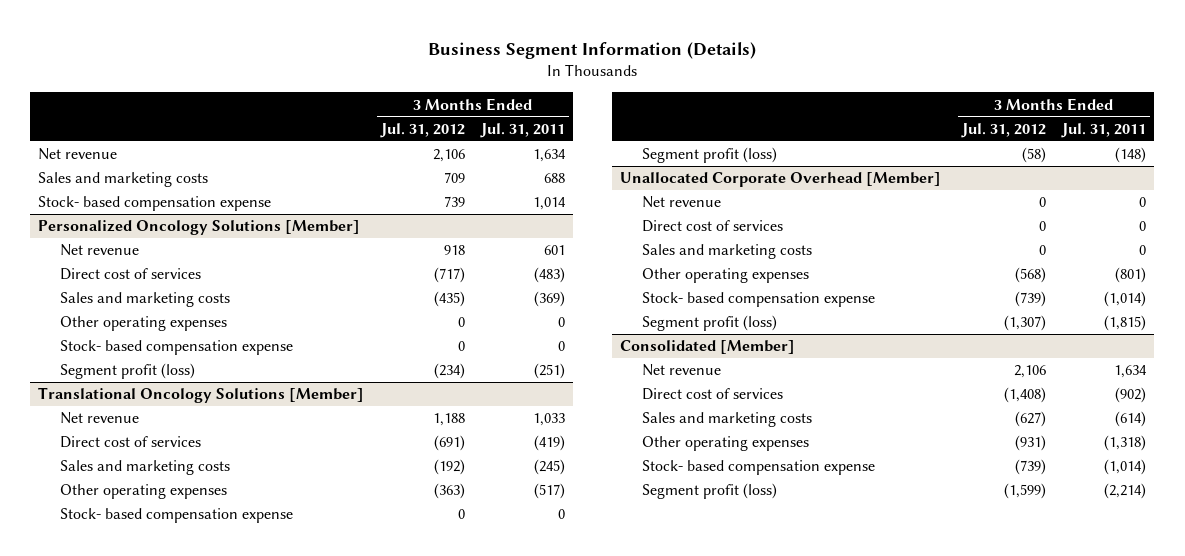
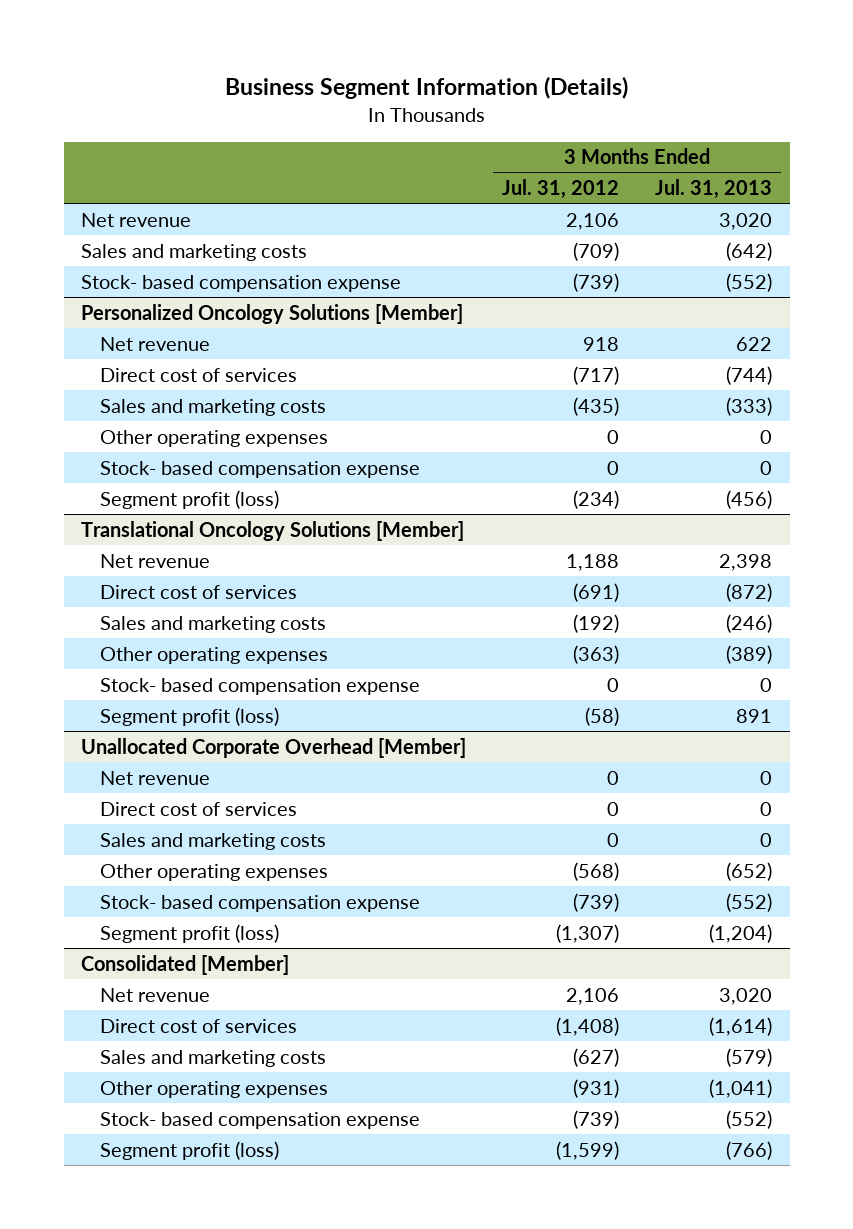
- | 3 Months Ended Jul. 31, 2012 | 3 Months Ended Jul. 31, 2011
+ | 3 Months Ended Jul. 31, 2012 | 3 Months Ended Jul. 31, 2013
- Sales and marketing costs | 709 | 688
- Stock- based compensation expense | 739 | 1,014
+ Sales and marketing costs | (709) | (642)
+ Stock- based compensation expense | (739) | (552)

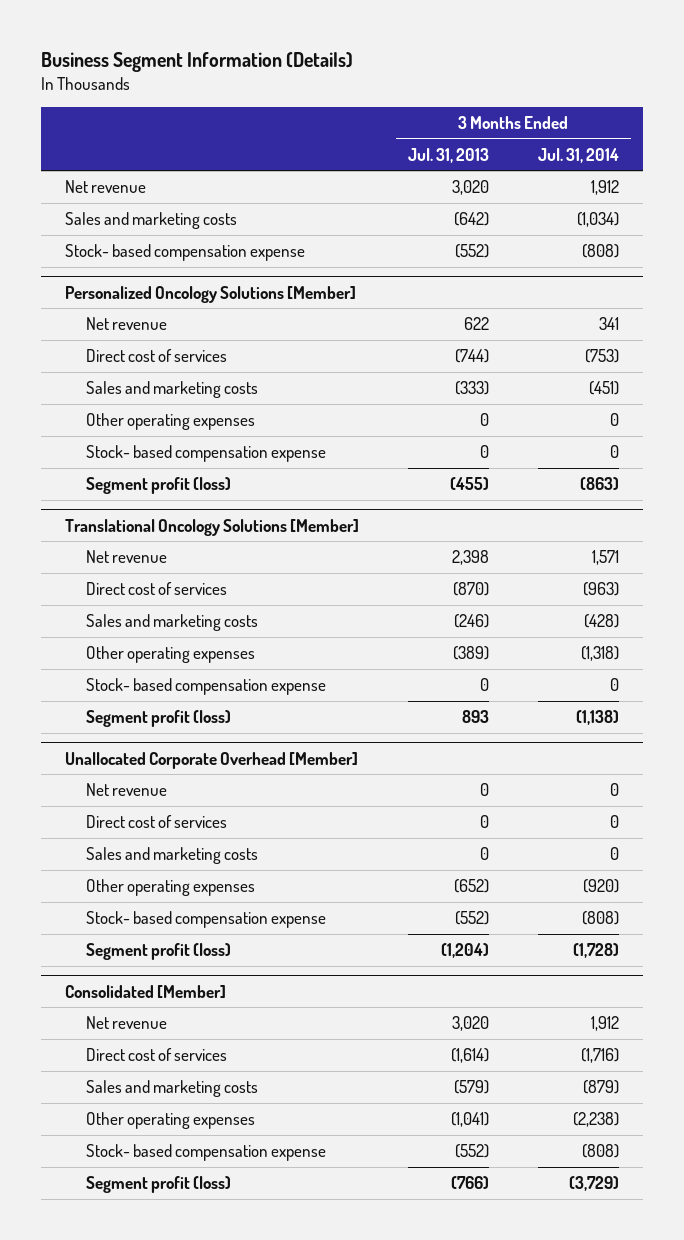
- | 3 Months Ended Jul. 31, 2012 | 3 Months Ended Jul. 31, 2013
+ | 3 Months Ended Jul. 31, 2013 | 3 Months Ended Jul. 31, 2014
@ Personalized Oncology Solutions [Member]
- Segment profit (loss) | (234) | (456)
+ Segment profit (loss) | (455) | (863)
@ Translational Oncology Solutions [Member]
- Direct cost of services | (691) | (872)
+ Direct cost of services | (870) | (963)
- Segment profit (loss) | (58) | 891
+ Segment profit (loss) | 893 | (1,138)

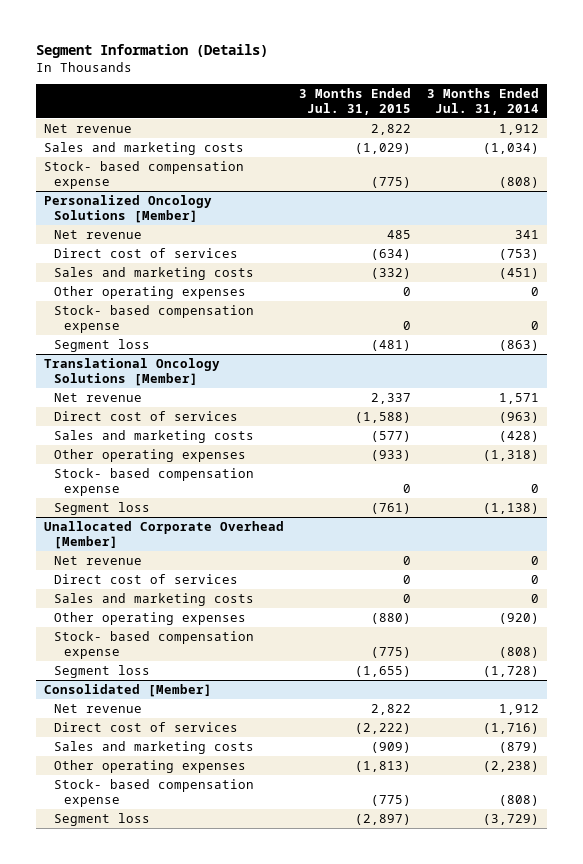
- Business Segment Information (Details)
+ Segment Information (Details)
- | 3 Months Ended Jul. 31, 2013 | 3 Months Ended Jul. 31, 2014
+ | 3 Months Ended Jul. 31, 2015 | 3 Months Ended Jul. 31, 2014
@ Personalized Oncology Solutions [Member]
- Segment profit (loss) | (455) | (863)
+ Segment loss | (481) | (863)
@ Translational Oncology Solutions [Member]
- Segment profit (loss) | 893 | (1,138)
+ Segment loss | (761) | (1,138)
@ Unallocated Corporate Overhead [Member]
- Segment profit (loss) | (1,204) | (1,728)
+ Segment loss | (1,655) | (1,728)
@ Consolidated [Member]
- Segment profit (loss) | (766) | (3,729)
+ Segment loss | (2,897) | (3,729)

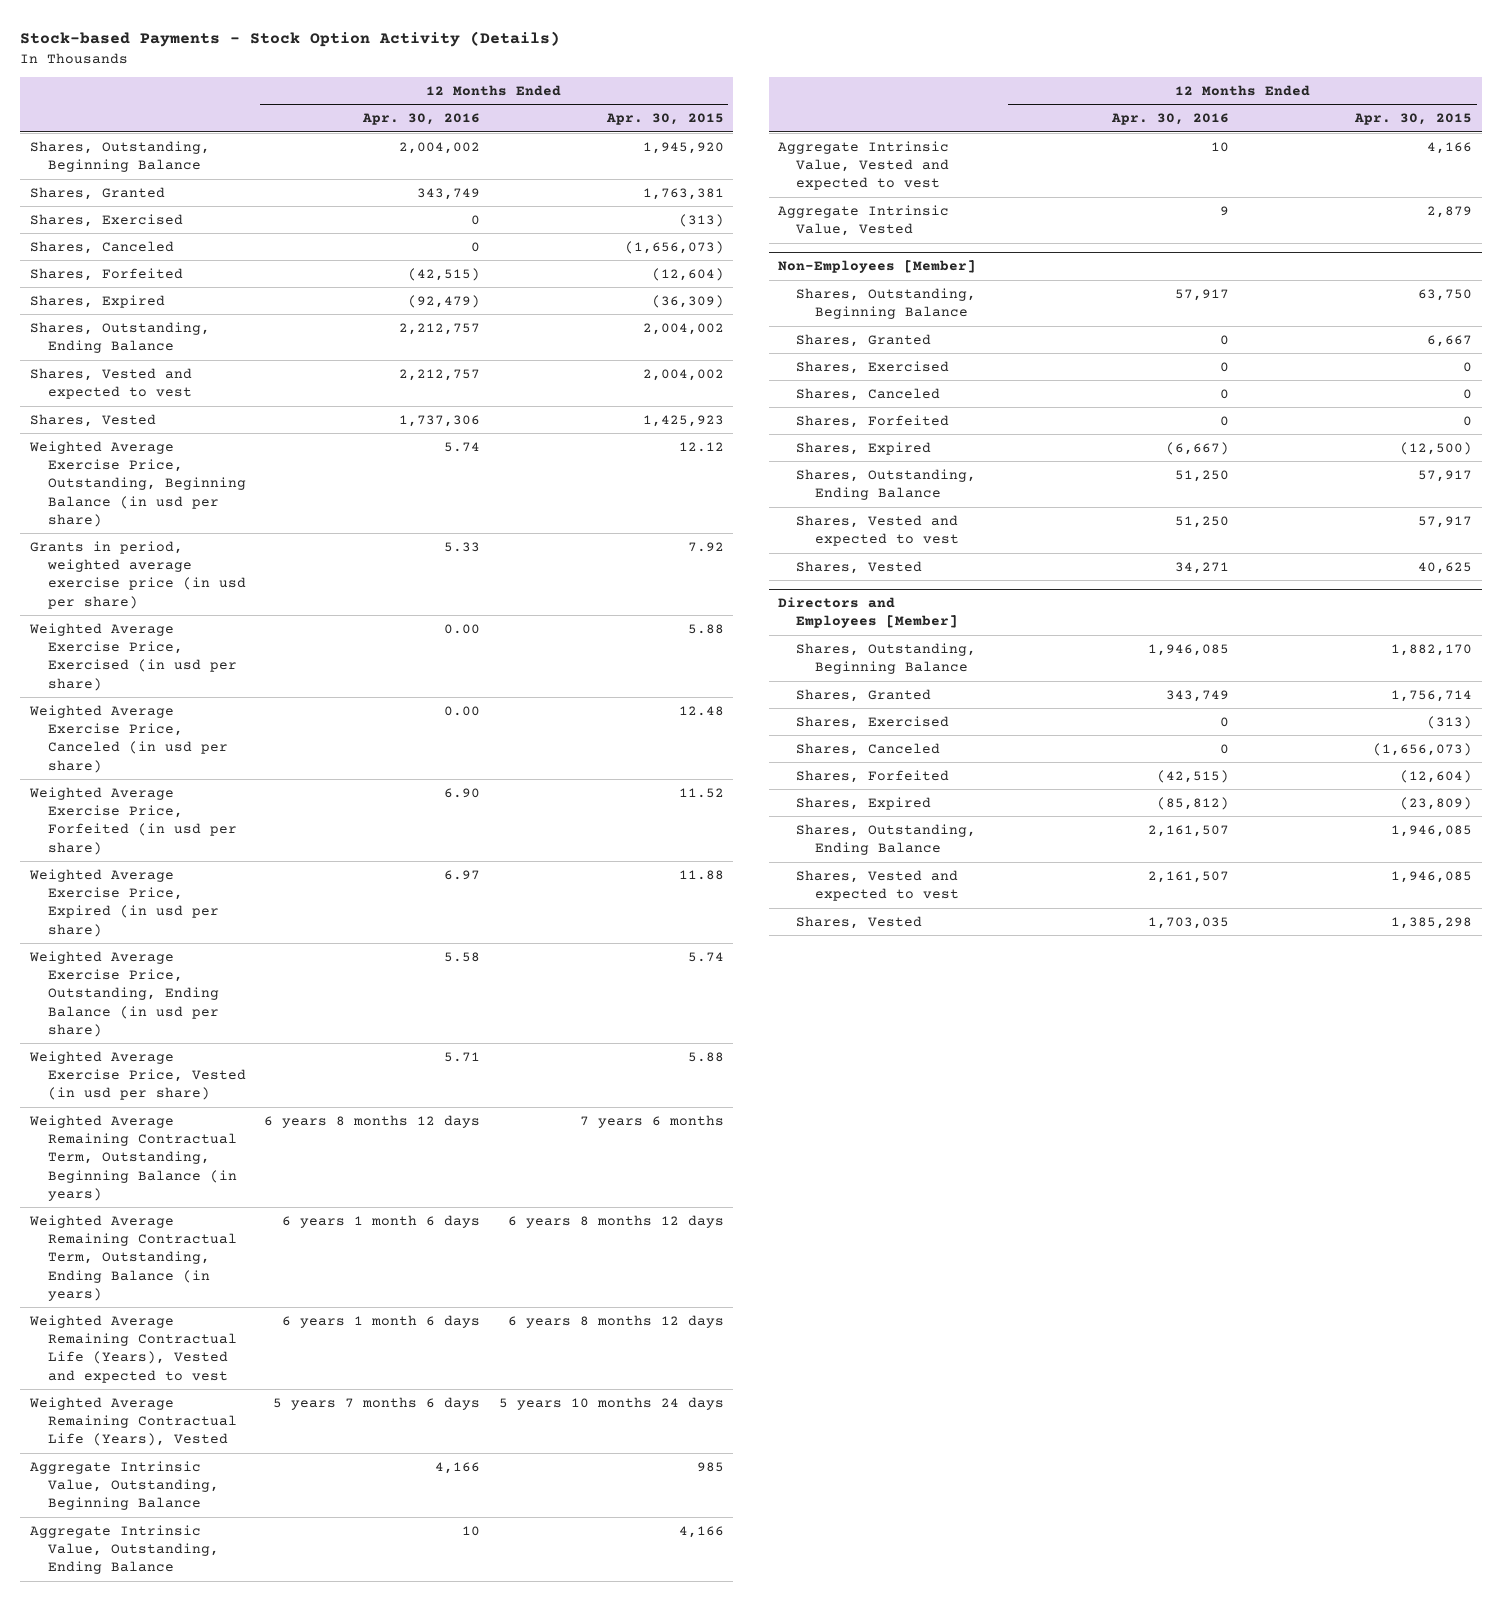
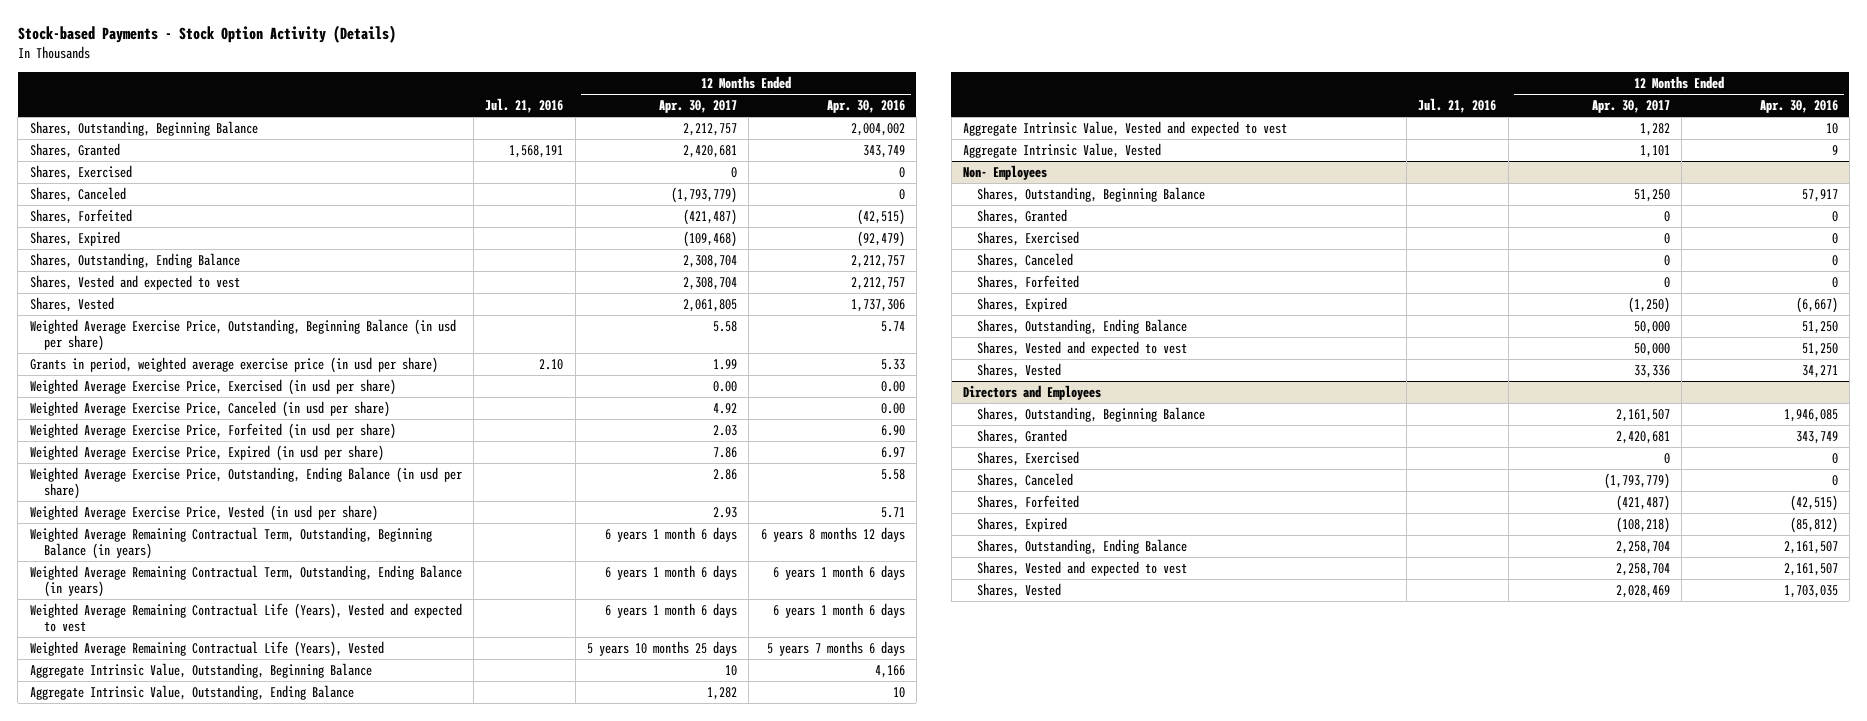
- | 12 Months Ended Apr. 30, 2016 | 12 Months Ended Apr. 30, 2015
+ | Jul. 21, 2016 | 12 Months Ended Apr. 30, 2017 | 12 Months Ended Apr. 30, 2016
- Non-Employees [Member]
+ Non- Employees
- Directors and Employees [Member]
+ Directors and Employees

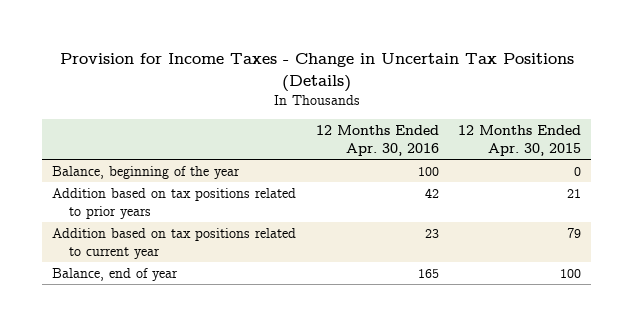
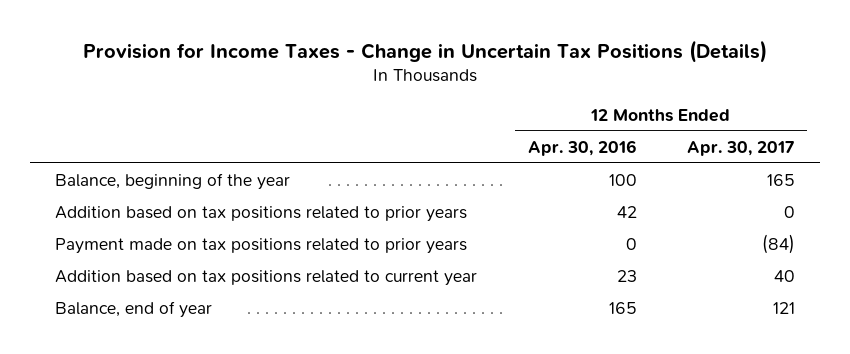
- | 12 Months Ended Apr. 30, 2016 | 12 Months Ended Apr. 30, 2015
+ | 12 Months Ended Apr. 30, 2016 | 12 Months Ended Apr. 30, 2017
+ Payment made on tax positions related to prior years | 0 | (84)

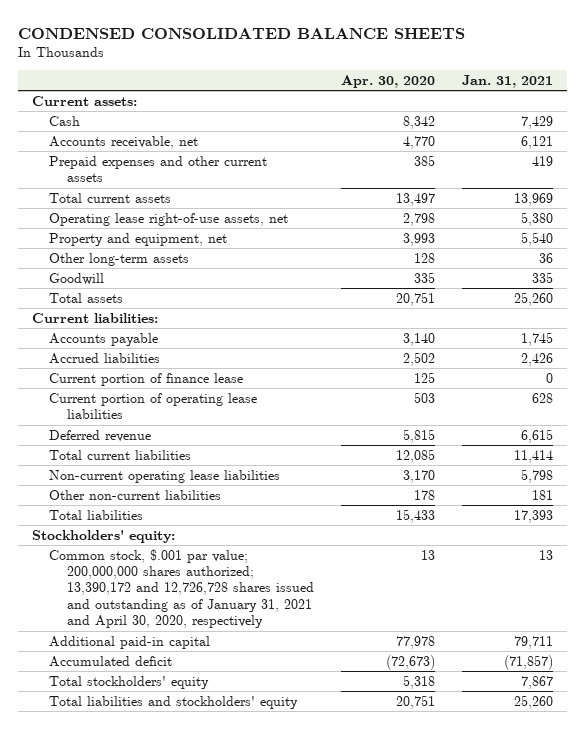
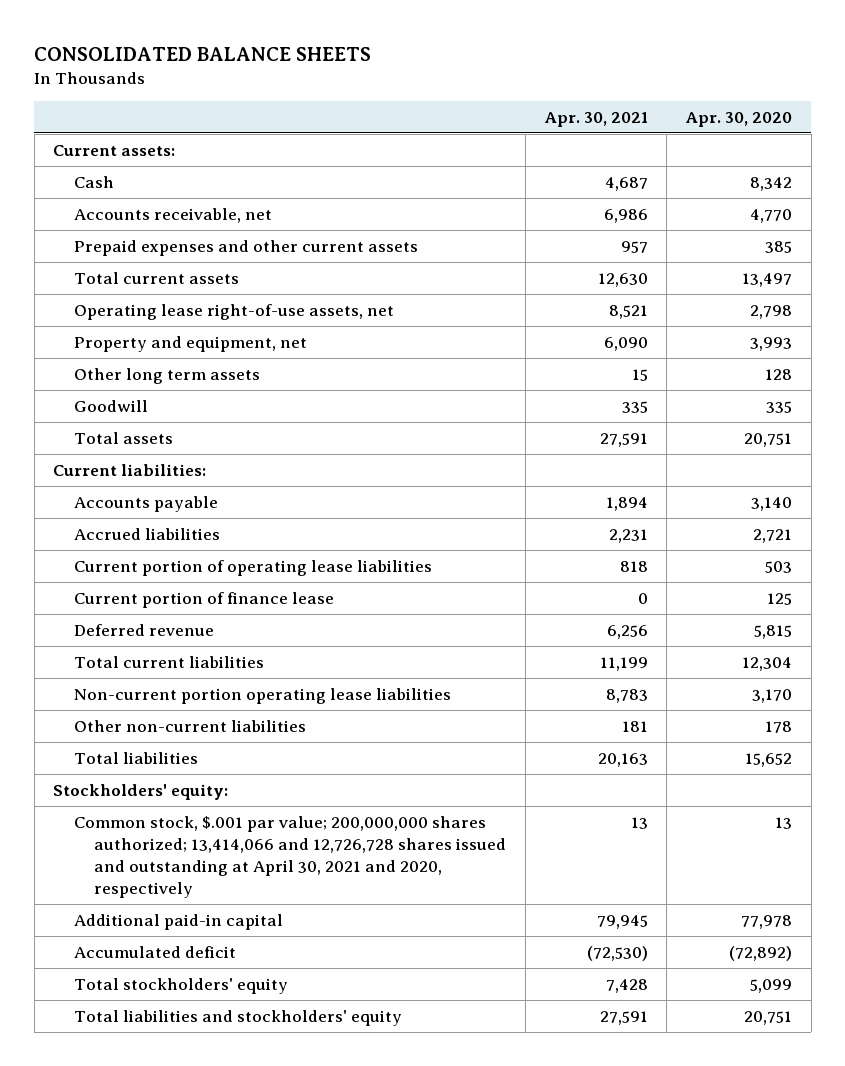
- CONDENSED CONSOLIDATED BALANCE SHEETS
+ CONSOLIDATED BALANCE SHEETS
- | Apr. 30, 2020 | Jan. 31, 2021
+ | Apr. 30, 2021 | Apr. 30, 2020
- Other long-term assets | 128 | 36
+ Other long term assets | 15 | 128
- Accrued liabilities | 2,502 | 2,426
+ Accrued liabilities | 2,231 | 2,721
moved down: Current portion of finance lease | 0 | 125
- Total current liabilities | 12,085 | 11,414
- Non-current operating lease liabilities | 3,170 | 5,798
+ Total current liabilities | 11,199 | 12,304
+ Non-current portion operating lease liabilities | 8,783 | 3,170
- Total liabilities | 15,433 | 17,393
+ Total liabilities | 20,163 | 15,652
- Common stock, $.001 par value; 200,000,000 shares authorized; 13,390,172 and 12,726,728 shares issued and outstanding as of January 31, 2021 and April 30, 2020, respectively | 13 | 13
+ Common stock, $.001 par value; 200,000,000 shares authorized; 13,414,066 and 12,726,728 shares issued and outstanding at April 30, 2021 and 2020, respectively | 13 | 13
- Accumulated deficit | (72,673) | (71,857)
- Total stockholders' equity | 5,318 | 7,867
+ Accumulated deficit | (72,530) | (72,892)
+ Total stockholders' equity | 7,428 | 5,099

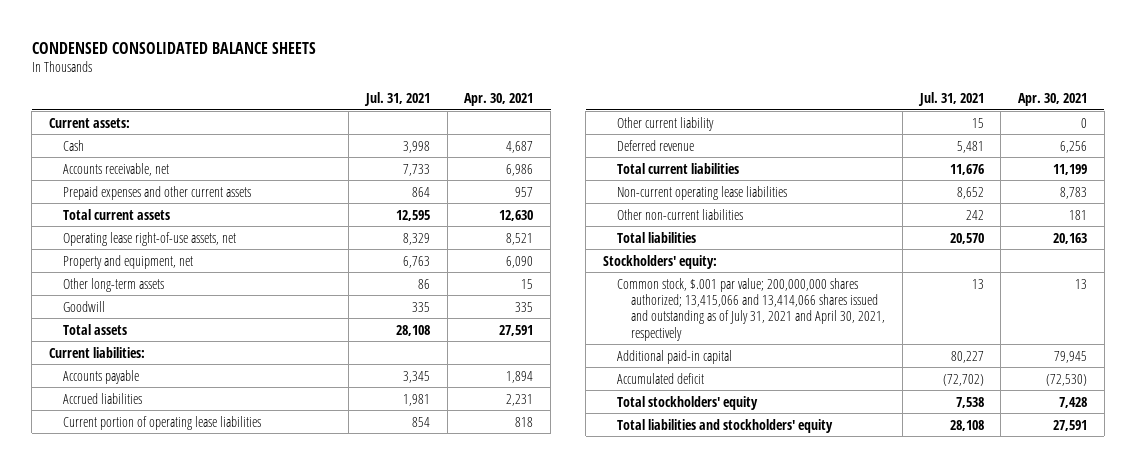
- CONSOLIDATED BALANCE SHEETS
+ CONDENSED CONSOLIDATED BALANCE SHEETS
- | Apr. 30, 2021 | Apr. 30, 2020
+ | Jul. 31, 2021 | Apr. 30, 2021
- Other long term assets | 15 | 128
+ Other long-term assets | 86 | 15
- Current portion of finance lease | 0 | 125
+ Other current liability | 15 | 0
- Non-current portion operating lease liabilities | 8,783 | 3,170
+ Non-current operating lease liabilities | 8,652 | 8,783
- Common stock, $.001 par value; 200,000,000 shares authorized; 13,414,066 and 12,726,728 shares issued and outstanding at April 30, 2021 and 2020, respectively | 13 | 13
+ Common stock, $.001 par value; 200,000,000 shares authorized; 13,415,066 and 13,414,066 shares issued and outstanding as of July 31, 2021 and April 30, 2021, respectively | 13 | 13

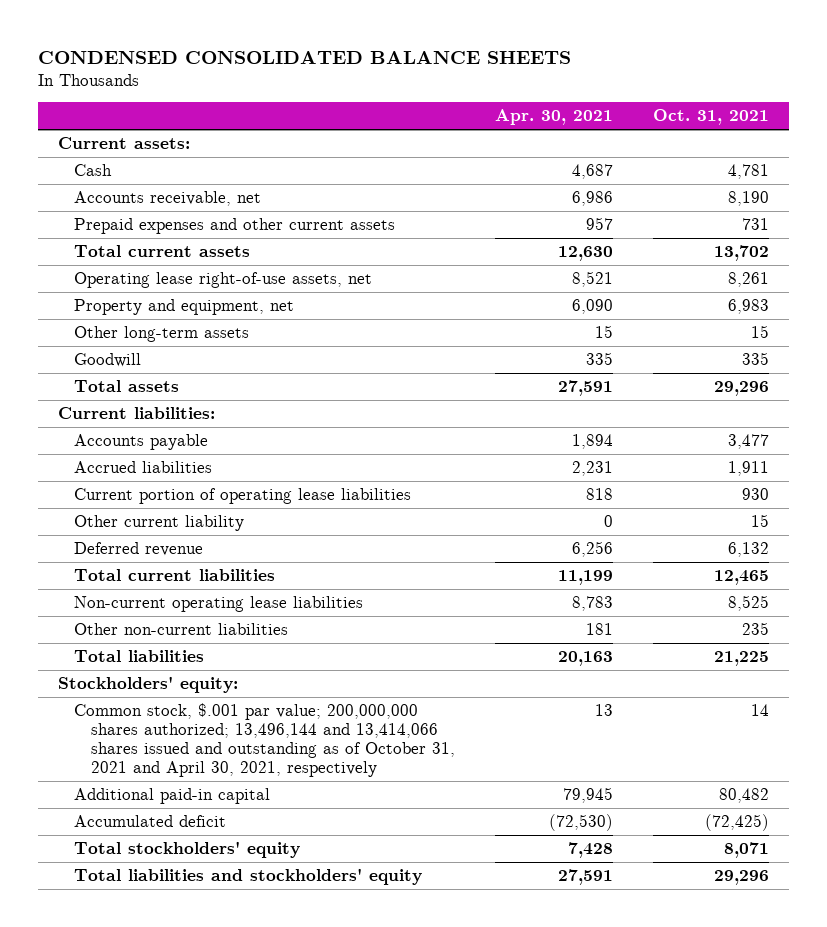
- | Jul. 31, 2021 | Apr. 30, 2021
+ | Apr. 30, 2021 | Oct. 31, 2021
- Common stock, $.001 par value; 200,000,000 shares authorized; 13,415,066 and 13,414,066 shares issued and outstanding as of July 31, 2021 and April 30, 2021, respectively | 13 | 13
+ Common stock, $.001 par value; 200,000,000 shares authorized; 13,496,144 and 13,414,066 shares issued and outstanding as of October 31, 2021 and April 30, 2021, respectively | 13 | 14

